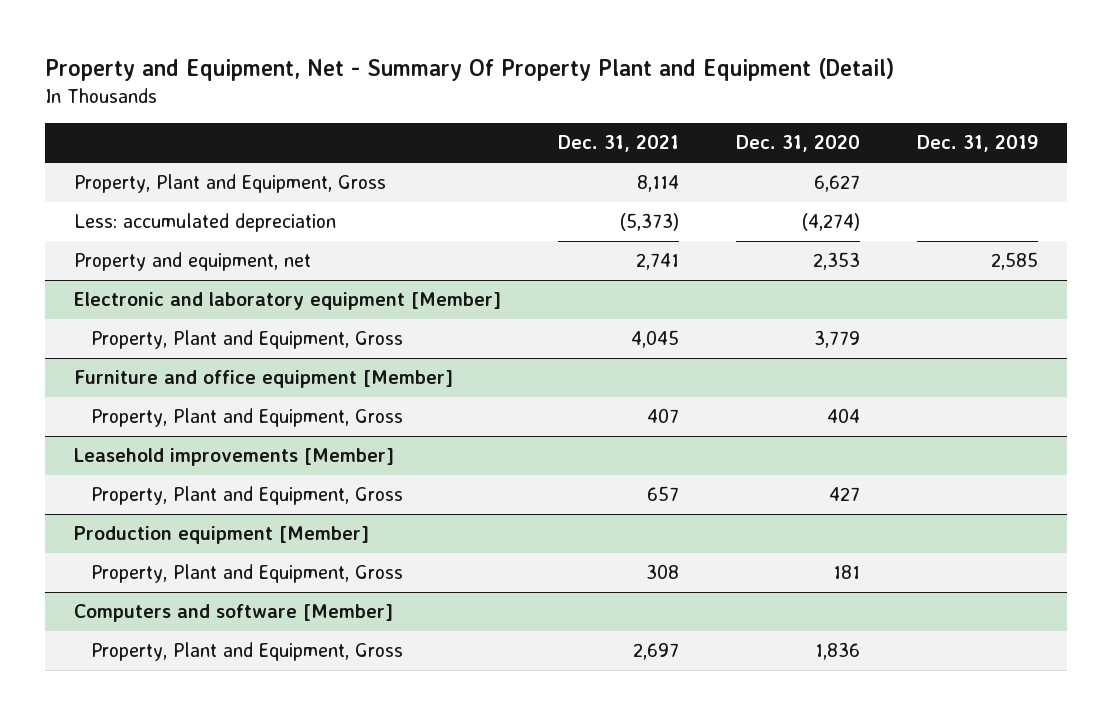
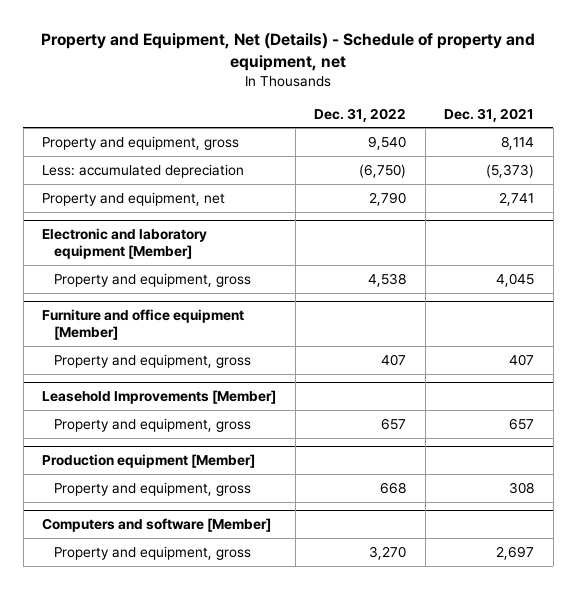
- Property and Equipment, Net - Summary Of Property Plant and Equipment (Detail)
+ Property and Equipment, Net (Details) - Schedule of property and equipment, net
- | Dec. 31, 2021 | Dec. 31, 2020 | Dec. 31, 2019
+ | Dec. 31, 2022 | Dec. 31, 2021
- Property, Plant and Equipment, Gross | 8,114 | 6,627 |
+ Property and equipment, gross | 9,540 | 8,114
@ Electronic and laboratory equipment [Member]
- Property, Plant and Equipment, Gross | 4,045 | 3,779 |
+ Property and equipment, gross | 4,538 | 4,045
@ Furniture and office equipment [Member]
- Property, Plant and Equipment, Gross | 407 | 404 |
- Leasehold improvements [Member]
- Property, Plant and Equipment, Gross | 657 | 427 |
@ Furniture and office equipment [Member]
+ Property and equipment, gross | 407 | 407
+ Leasehold Improvements [Member]
+ Property and equipment, gross | 657 | 657
@ Production equipment [Member]
- Property, Plant and Equipment, Gross | 308 | 181 |
+ Property and equipment, gross | 668 | 308
@ Computers and software [Member]
- Property, Plant and Equipment, Gross | 2,697 | 1,836 |
+ Property and equipment, gross | 3,270 | 2,697

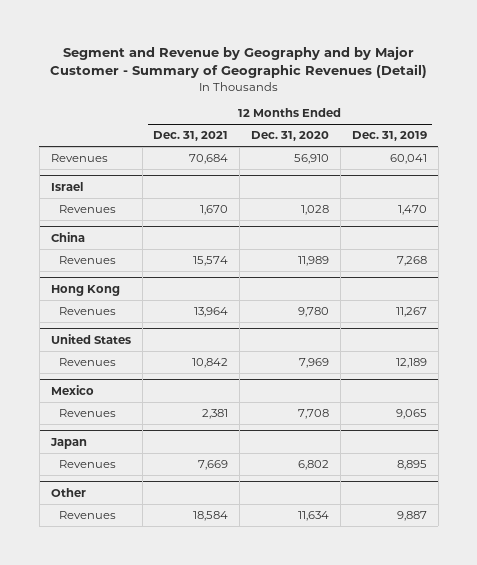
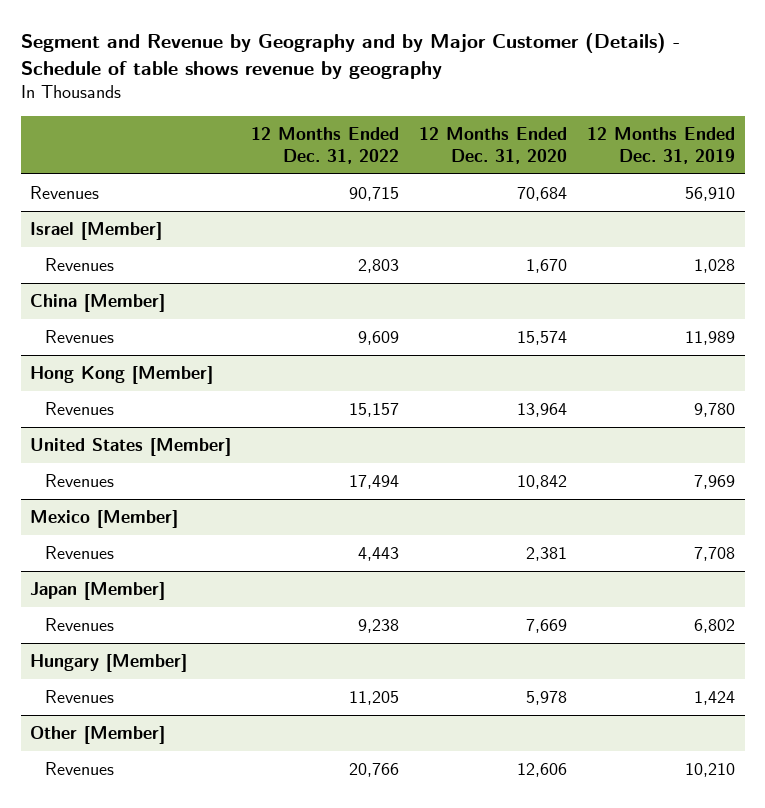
- Segment and Revenue by Geography and by Major Customer - Summary of Geographic Revenues (Detail)
+ Segment and Revenue by Geography and by Major Customer (Details) - Schedule of table shows revenue by geography
- | 12 Months Ended Dec. 31, 2021 | 12 Months Ended Dec. 31, 2020 | 12 Months Ended Dec. 31, 2019
+ | 12 Months Ended Dec. 31, 2022 | 12 Months Ended Dec. 31, 2020 | 12 Months Ended Dec. 31, 2019
- Revenues | 70,684 | 56,910 | 60,041
- Israel
- Revenues | 1,670 | 1,028 | 1,470
- China
- Revenues | 15,574 | 11,989 | 7,268
- Hong Kong
- Revenues | 13,964 | 9,780 | 11,267
- United States
- Revenues | 10,842 | 7,969 | 12,189
- Mexico
- Revenues | 2,381 | 7,708 | 9,065
- Japan
- Revenues | 7,669 | 6,802 | 8,895
- Other
- Revenues | 18,584 | 11,634 | 9,887
+ Revenues | 90,715 | 70,684 | 56,910
+ Israel [Member]
+ Revenues | 2,803 | 1,670 | 1,028
+ China [Member]
+ Revenues | 9,609 | 15,574 | 11,989
+ Hong Kong [Member]
+ Revenues | 15,157 | 13,964 | 9,780
+ United States [Member]
+ Revenues | 17,494 | 10,842 | 7,969
+ Mexico [Member]
+ Revenues | 4,443 | 2,381 | 7,708
+ Japan [Member]
+ Revenues | 9,238 | 7,669 | 6,802
+ Hungary [Member]
+ Revenues | 11,205 | 5,978 | 1,424
+ Other [Member]
+ Revenues | 20,766 | 12,606 | 10,210

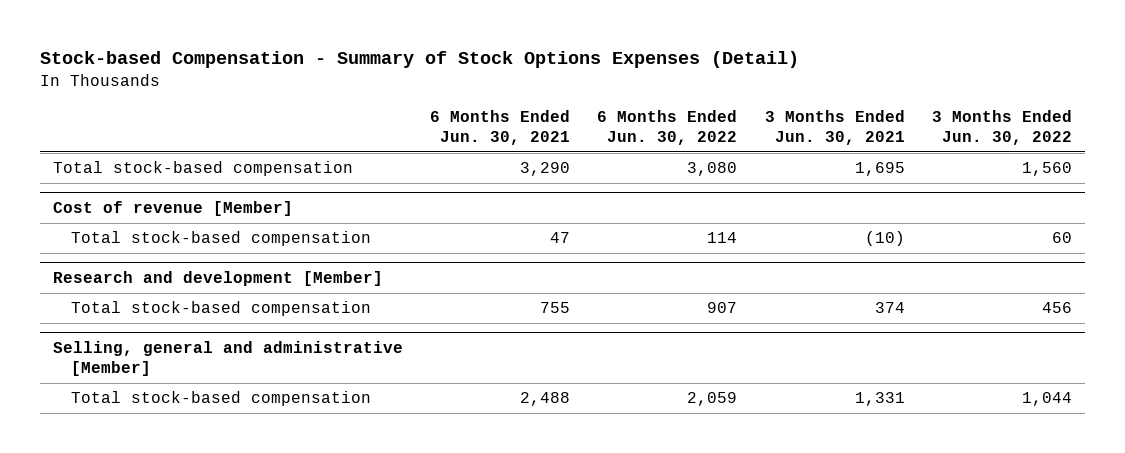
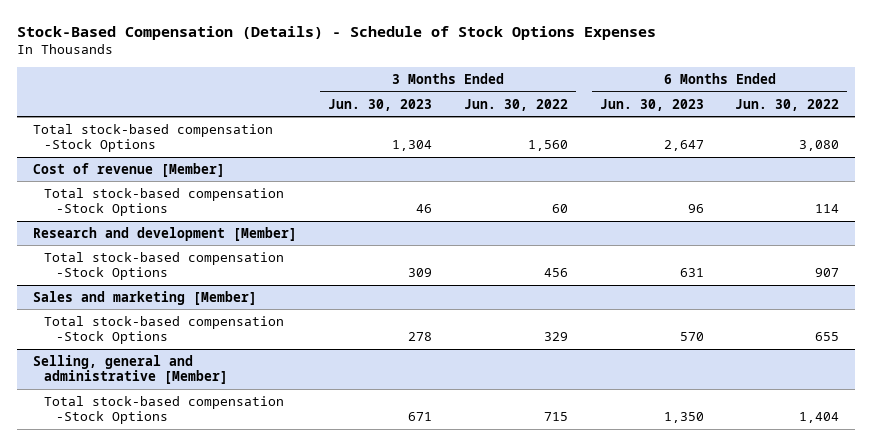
- Stock-based Compensation - Summary of Stock Options Expenses (Detail)
+ Stock-Based Compensation (Details) - Schedule of Stock Options Expenses
- | 6 Months Ended Jun. 30, 2021 | 6 Months Ended Jun. 30, 2022 | 3 Months Ended Jun. 30, 2021 | 3 Months Ended Jun. 30, 2022
+ | 3 Months Ended Jun. 30, 2023 | 3 Months Ended Jun. 30, 2022 | 6 Months Ended Jun. 30, 2023 | 6 Months Ended Jun. 30, 2022
- Total stock-based compensation | 3,290 | 3,080 | 1,695 | 1,560
+ Total stock-based compensation -Stock Options | 1,304 | 1,560 | 2,647 | 3,080
@ Cost of revenue [Member]
- Total stock-based compensation | 47 | 114 | (10) | 60
+ Total stock-based compensation -Stock Options | 46 | 60 | 96 | 114
@ Research and development [Member]
- Total stock-based compensation | 755 | 907 | 374 | 456
+ Total stock-based compensation -Stock Options | 309 | 456 | 631 | 907
+ Sales and marketing [Member]
+ Total stock-based compensation -Stock Options | 278 | 329 | 570 | 655
@ Selling, general and administrative [Member]
- Total stock-based compensation | 2,488 | 2,059 | 1,331 | 1,044
+ Total stock-based compensation -Stock Options | 671 | 715 | 1,350 | 1,404

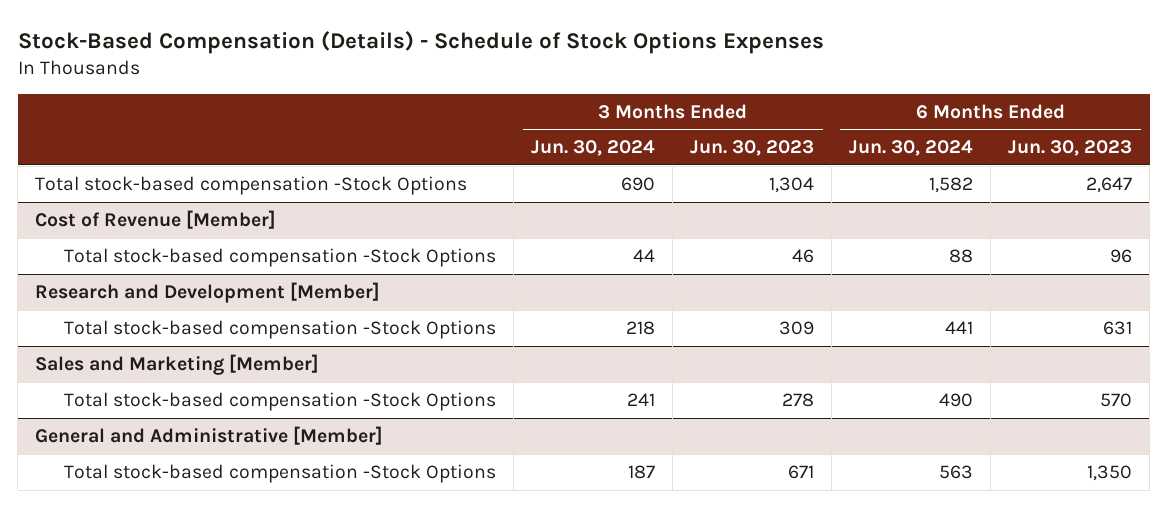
- | 3 Months Ended Jun. 30, 2023 | 3 Months Ended Jun. 30, 2022 | 6 Months Ended Jun. 30, 2023 | 6 Months Ended Jun. 30, 2022
+ | 3 Months Ended Jun. 30, 2024 | 3 Months Ended Jun. 30, 2023 | 6 Months Ended Jun. 30, 2024 | 6 Months Ended Jun. 30, 2023
- Cost of revenue [Member]
+ Cost of Revenue [Member]
- Research and development [Member]
+ Research and Development [Member]
- Sales and marketing [Member]
+ Sales and Marketing [Member]
- Selling, general and administrative [Member]
+ General and Administrative [Member]

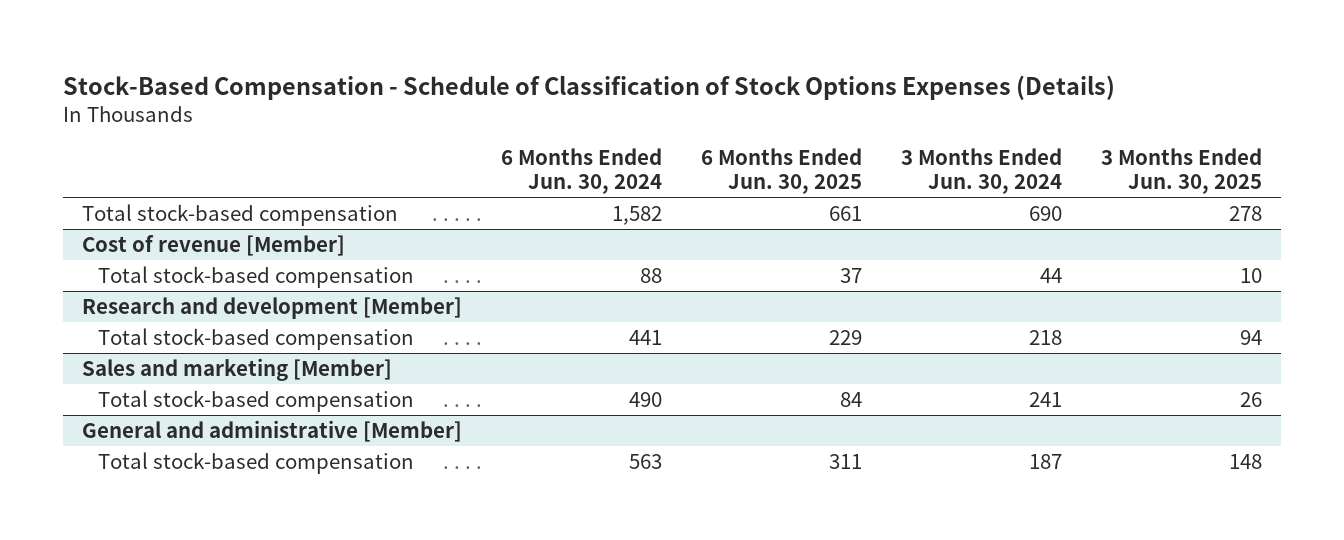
- Stock-Based Compensation (Details) - Schedule of Stock Options Expenses
+ Stock-Based Compensation - Schedule of Classification of Stock Options Expenses (Details)
- | 3 Months Ended Jun. 30, 2024 | 3 Months Ended Jun. 30, 2023 | 6 Months Ended Jun. 30, 2024 | 6 Months Ended Jun. 30, 2023
+ | 6 Months Ended Jun. 30, 2024 | 6 Months Ended Jun. 30, 2025 | 3 Months Ended Jun. 30, 2024 | 3 Months Ended Jun. 30, 2025
- Total stock-based compensation -Stock Options | 690 | 1,304 | 1,582 | 2,647
- Cost of Revenue [Member]
- Total stock-based compensation -Stock Options | 44 | 46 | 88 | 96
- Research and Development [Member]
- Total stock-based compensation -Stock Options | 218 | 309 | 441 | 631
- Sales and Marketing [Member]
- Total stock-based compensation -Stock Options | 241 | 278 | 490 | 570
- General and Administrative [Member]
- Total stock-based compensation -Stock Options | 187 | 671 | 563 | 1,350
+ Total stock-based compensation | 1,582 | 661 | 690 | 278
+ Cost of revenue [Member]
+ Total stock-based compensation | 88 | 37 | 44 | 10
+ Research and development [Member]
+ Total stock-based compensation | 441 | 229 | 218 | 94
+ Sales and marketing [Member]
+ Total stock-based compensation | 490 | 84 | 241 | 26
+ General and administrative [Member]
+ Total stock-based compensation | 563 | 311 | 187 | 148

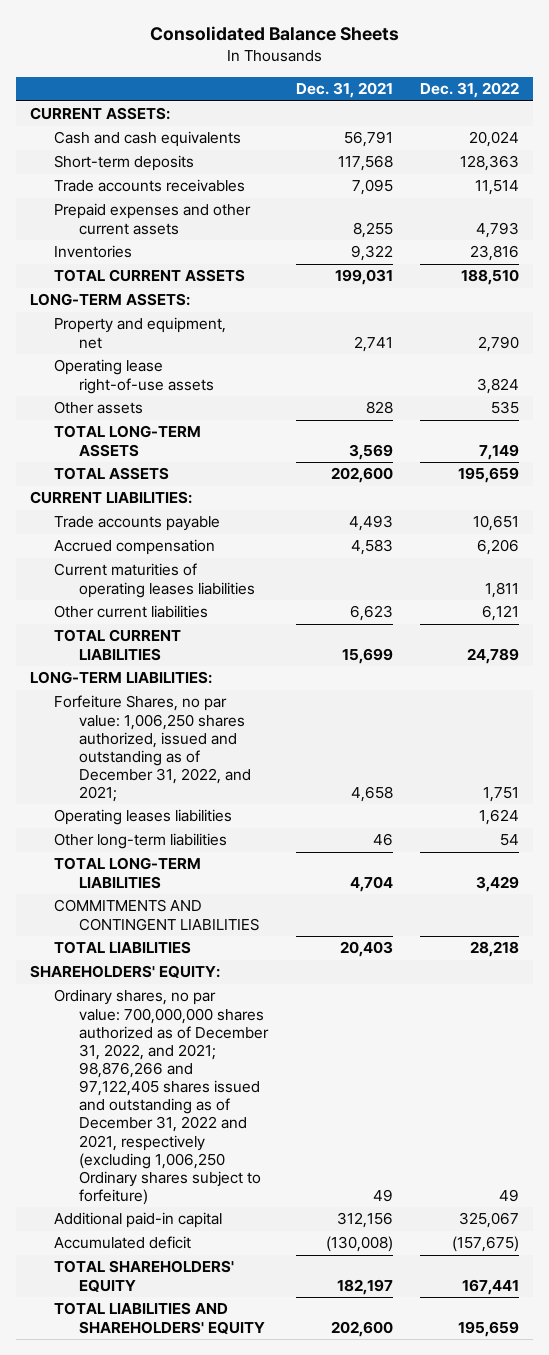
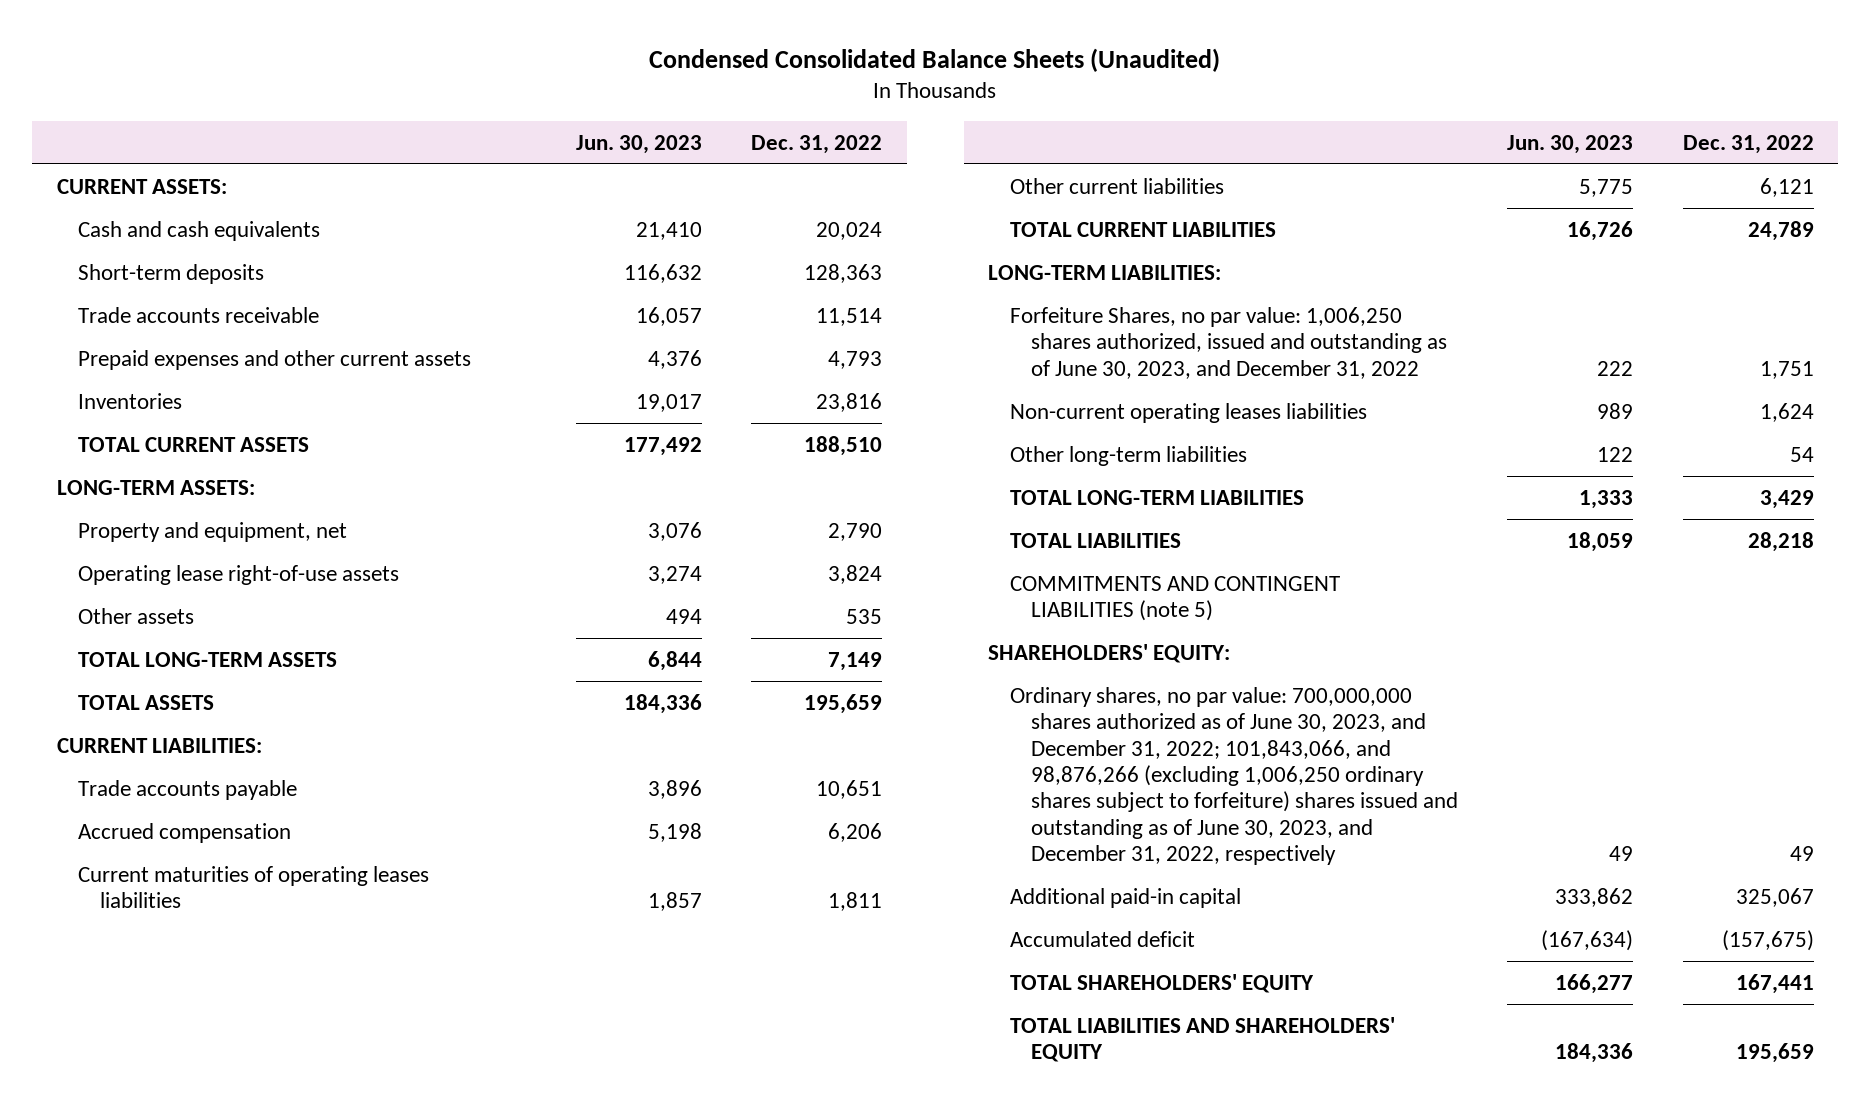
- Consolidated Balance Sheets
+ Condensed Consolidated Balance Sheets (Unaudited)
- | Dec. 31, 2021 | Dec. 31, 2022
+ | Jun. 30, 2023 | Dec. 31, 2022
- Trade accounts receivables | 7,095 | 11,514
+ Trade accounts receivable | 16,057 | 11,514
- Forfeiture Shares, no par value: 1,006,250 shares authorized, issued and outstanding as of December 31, 2022, and 2021; | 4,658 | 1,751
- Operating leases liabilities | | 1,624
+ Forfeiture Shares, no par value: 1,006,250 shares authorized, issued and outstanding as of June 30, 2023, and December 31, 2022 | 222 | 1,751
+ Non-current operating leases liabilities | 989 | 1,624
- COMMITMENTS AND CONTINGENT LIABILITIES
+ COMMITMENTS AND CONTINGENT LIABILITIES (note 5)
- Ordinary shares, no par value: 700,000,000 shares authorized as of December 31, 2022, and 2021; 98,876,266 and 97,122,405 shares issued and outstanding as of December 31, 2022 and 2021, respectively (excluding 1,006,250 Ordinary shares subject to forfeiture) | 49 | 49
+ Ordinary shares, no par value: 700,000,000 shares authorized as of June 30, 2023, and December 31, 2022; 101,843,066, and 98,876,266 (excluding 1,006,250 ordinary shares subject to forfeiture) shares issued and outstanding as of June 30, 2023, and December 31, 2022, respectively | 49 | 49

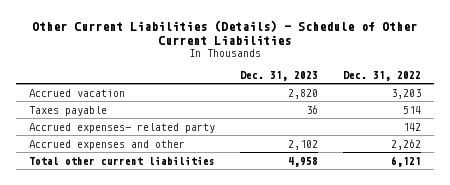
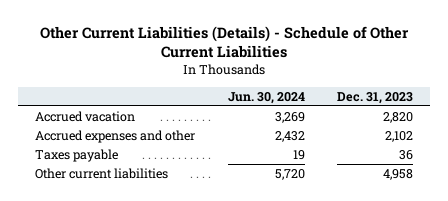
- | Dec. 31, 2023 | Dec. 31, 2022
+ | Jun. 30, 2024 | Dec. 31, 2023
- Accrued expenses- related party | | 142
- Total other current liabilities | 4,958 | 6,121
moved down: Taxes payable | 19 | 36
+ Other current liabilities | 5,720 | 4,958

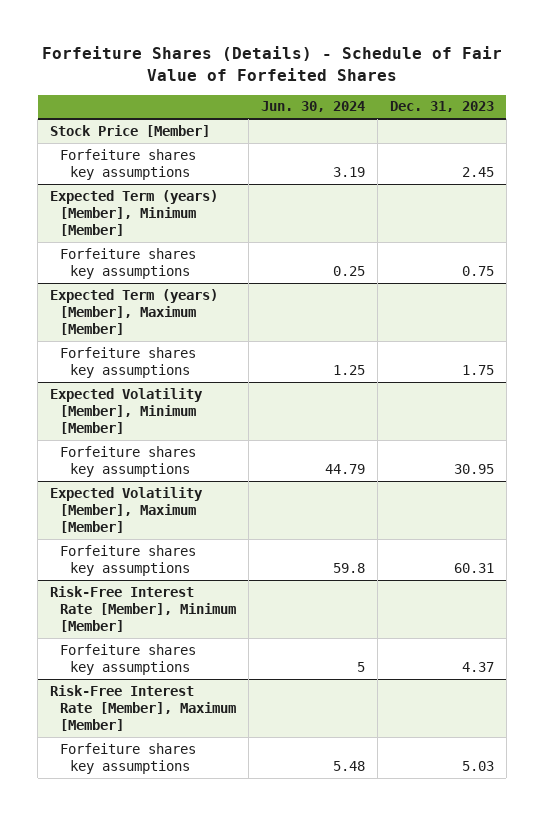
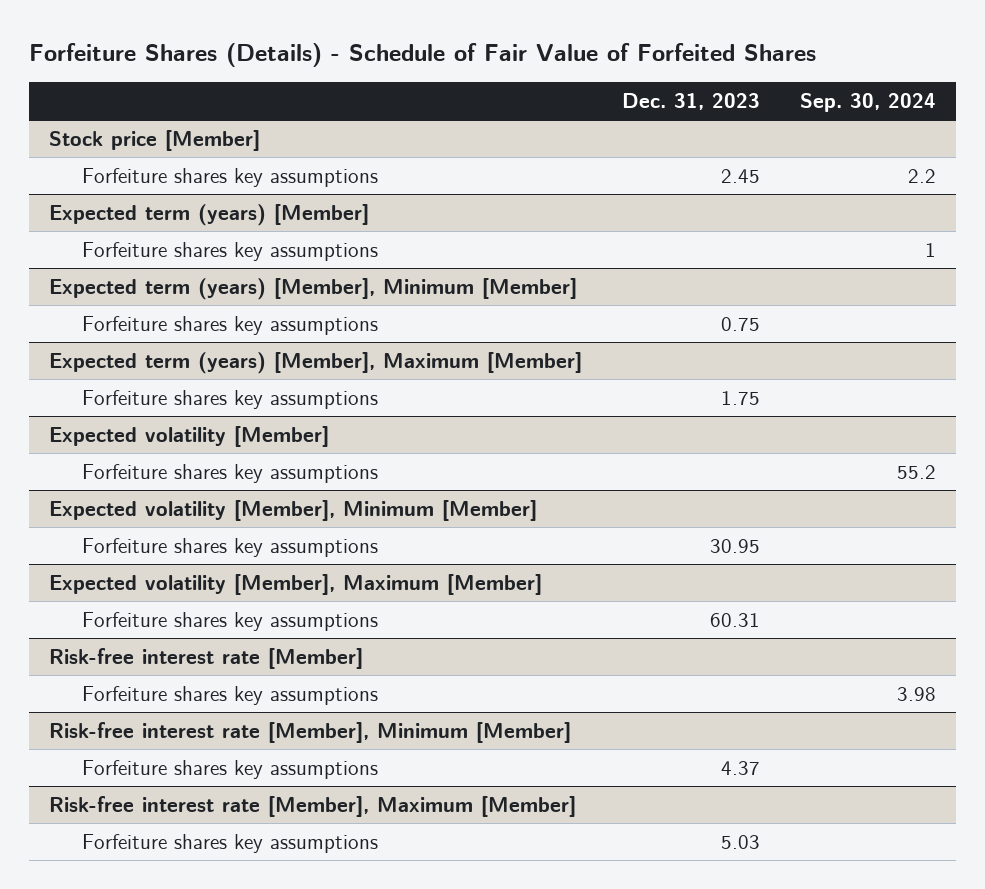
- | Jun. 30, 2024 | Dec. 31, 2023
+ | Dec. 31, 2023 | Sep. 30, 2024
- Stock Price [Member]
+ Stock price [Member]
- Expected Term (years) [Member], Minimum [Member]
+ Expected term (years) [Member]
+ Forfeiture shares key assumptions | | 1
+ Expected term (years) [Member], Minimum [Member]
- Expected Term (years) [Member], Maximum [Member]
+ Expected term (years) [Member], Maximum [Member]
- Expected Volatility [Member], Minimum [Member]
+ Expected volatility [Member]
+ Forfeiture shares key assumptions | | 55.2
+ Expected volatility [Member], Minimum [Member]
- Expected Volatility [Member], Maximum [Member]
+ Expected volatility [Member], Maximum [Member]
- Risk-Free Interest Rate [Member], Minimum [Member]
+ Risk-free interest rate [Member]
+ Forfeiture shares key assumptions | | 3.98
+ Risk-free interest rate [Member], Minimum [Member]
- Risk-Free Interest Rate [Member], Maximum [Member]
+ Risk-free interest rate [Member], Maximum [Member]

